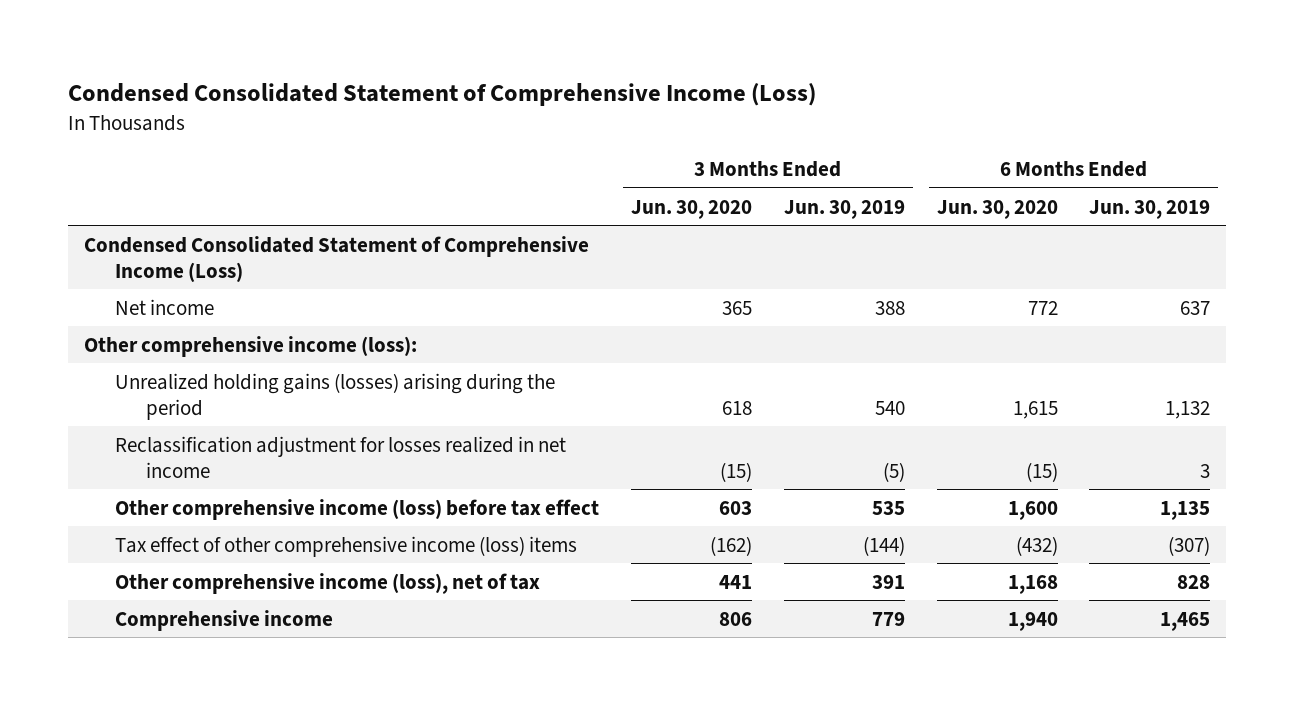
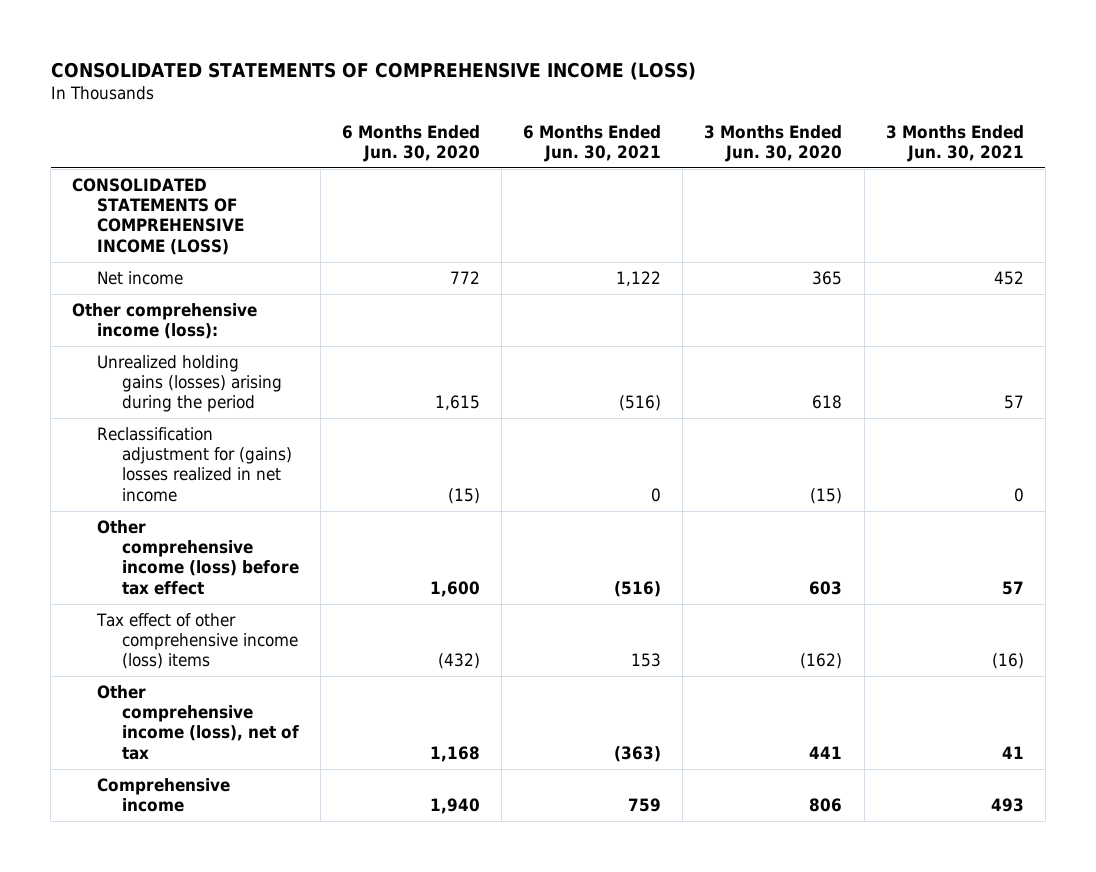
- Condensed Consolidated Statement of Comprehensive Income (Loss)
+ CONSOLIDATED STATEMENTS OF COMPREHENSIVE INCOME (LOSS)
- | 3 Months Ended Jun. 30, 2020 | 3 Months Ended Jun. 30, 2019 | 6 Months Ended Jun. 30, 2020 | 6 Months Ended Jun. 30, 2019
+ | 6 Months Ended Jun. 30, 2020 | 6 Months Ended Jun. 30, 2021 | 3 Months Ended Jun. 30, 2020 | 3 Months Ended Jun. 30, 2021
- Condensed Consolidated Statement of Comprehensive Income (Loss)
+ CONSOLIDATED STATEMENTS OF COMPREHENSIVE INCOME (LOSS)
- Reclassification adjustment for losses realized in net income | (15) | (5) | (15) | 3
+ Reclassification adjustment for (gains) losses realized in net income | (15) | 0 | (15) | 0

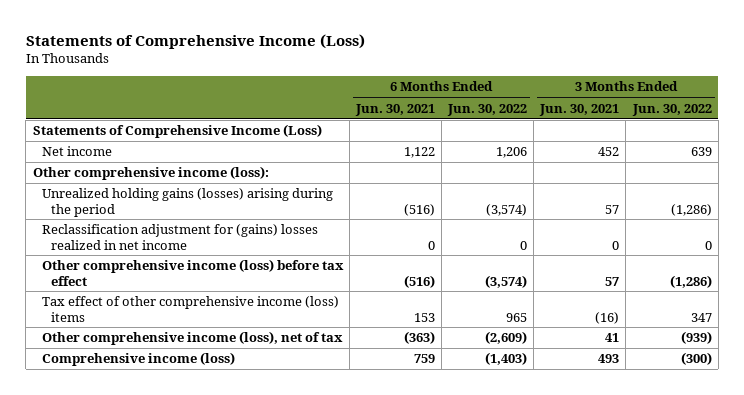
- CONSOLIDATED STATEMENTS OF COMPREHENSIVE INCOME (LOSS)
+ Statements of Comprehensive Income (Loss)
- | 6 Months Ended Jun. 30, 2020 | 6 Months Ended Jun. 30, 2021 | 3 Months Ended Jun. 30, 2020 | 3 Months Ended Jun. 30, 2021
+ | 6 Months Ended Jun. 30, 2021 | 6 Months Ended Jun. 30, 2022 | 3 Months Ended Jun. 30, 2021 | 3 Months Ended Jun. 30, 2022
- CONSOLIDATED STATEMENTS OF COMPREHENSIVE INCOME (LOSS)
+ Statements of Comprehensive Income (Loss)
- Comprehensive income | 1,940 | 759 | 806 | 493
+ Comprehensive income (loss) | 759 | (1,403) | 493 | (300)

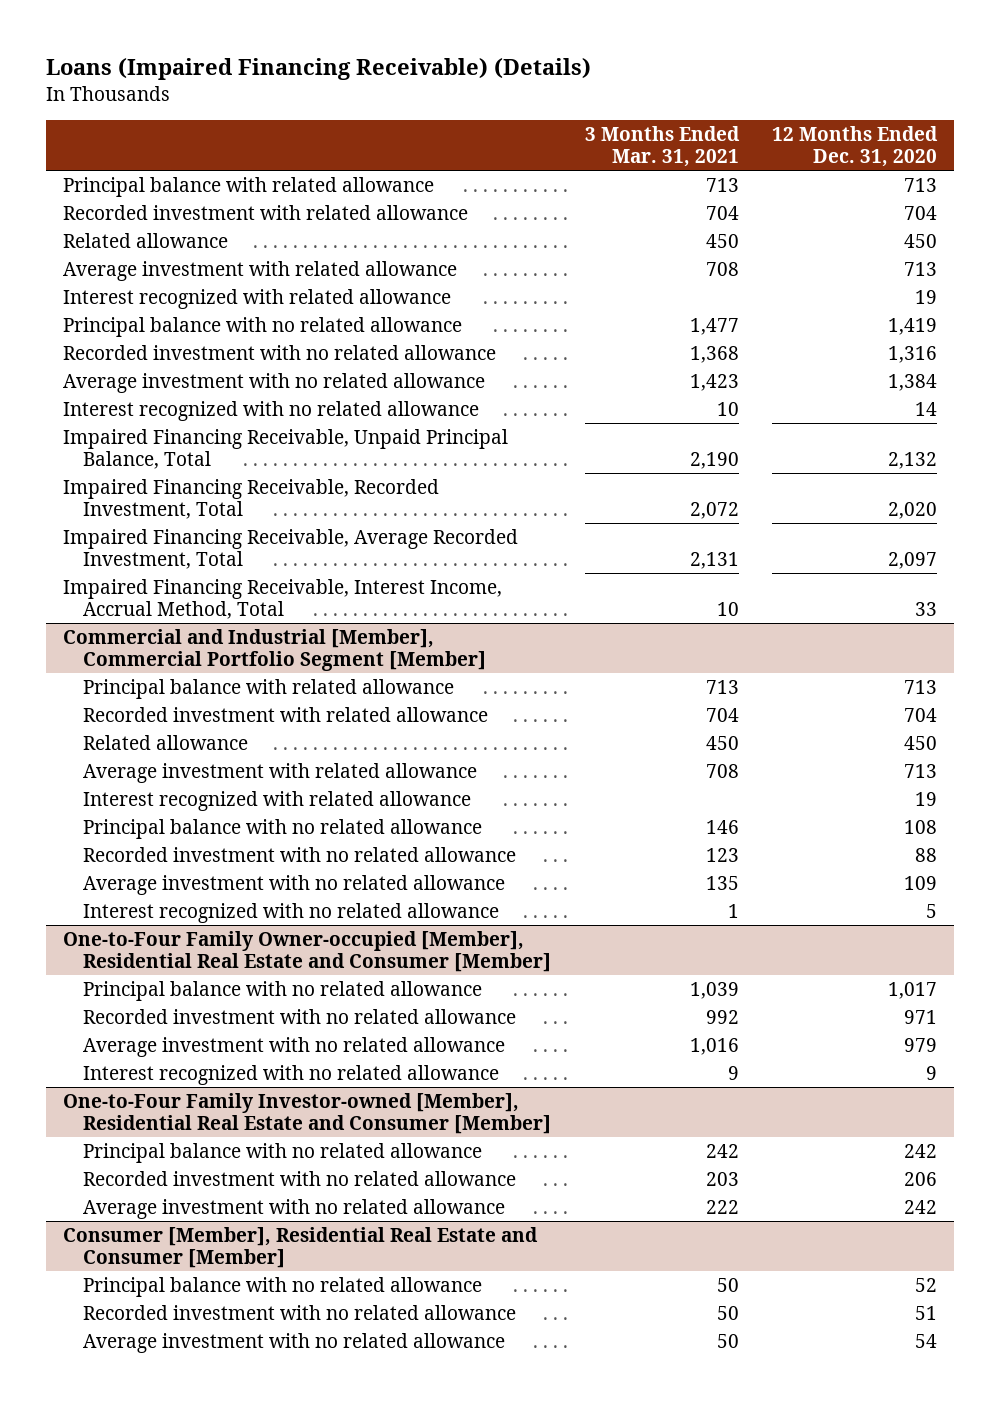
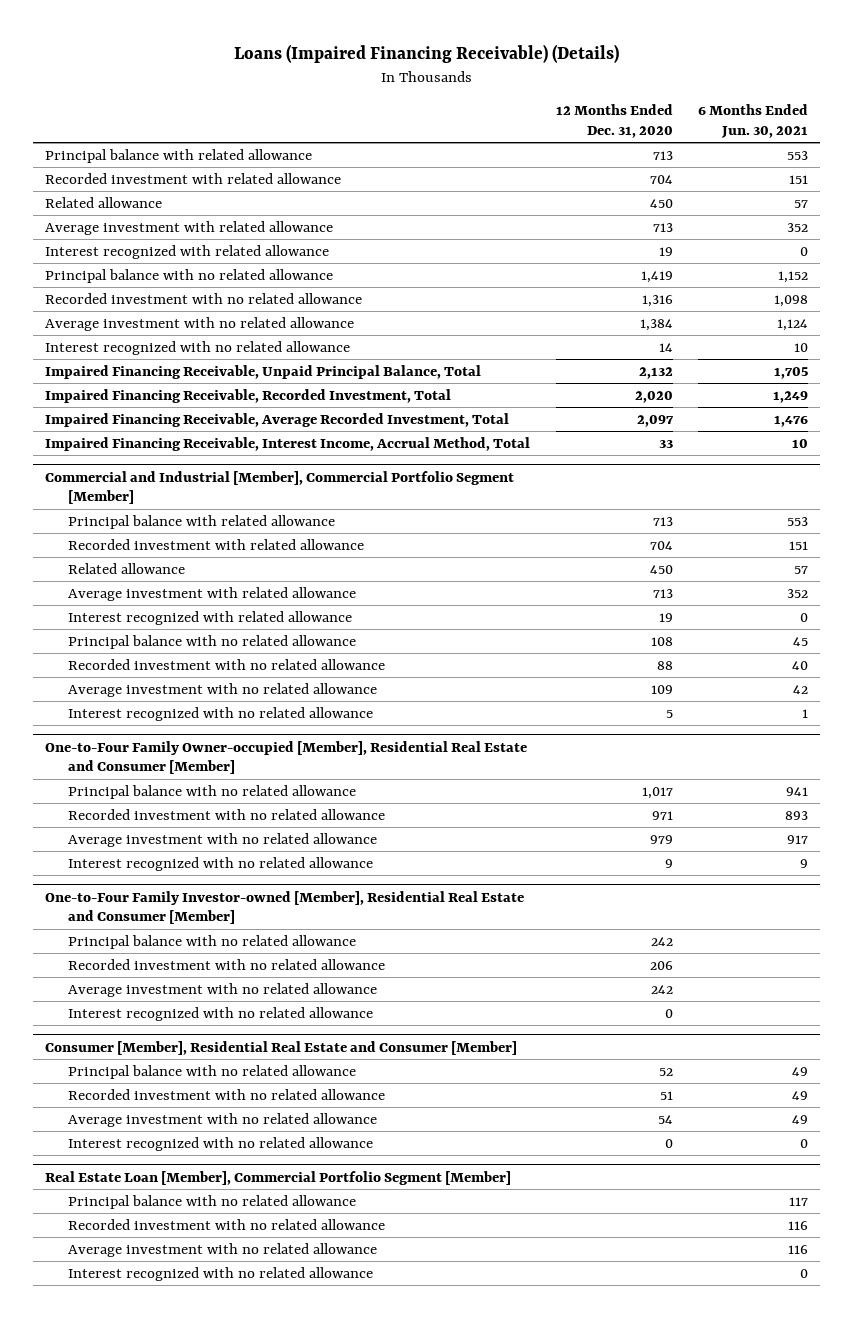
- | 3 Months Ended Mar. 31, 2021 | 12 Months Ended Dec. 31, 2020
+ | 12 Months Ended Dec. 31, 2020 | 6 Months Ended Jun. 30, 2021
@ One-to-Four Family Investor-owned [Member], Residential Real Estate and Consumer [Member]
+ Interest recognized with no related allowance | 0 |
@ Consumer [Member], Residential Real Estate and Consumer [Member]
+ Interest recognized with no related allowance | 0 | 0
+ Real Estate Loan [Member], Commercial Portfolio Segment [Member]
+ Principal balance with no related allowance | | 117
+ Recorded investment with no related allowance | | 116
+ Average investment with no related allowance | | 116
+ Interest recognized with no related allowance | | 0

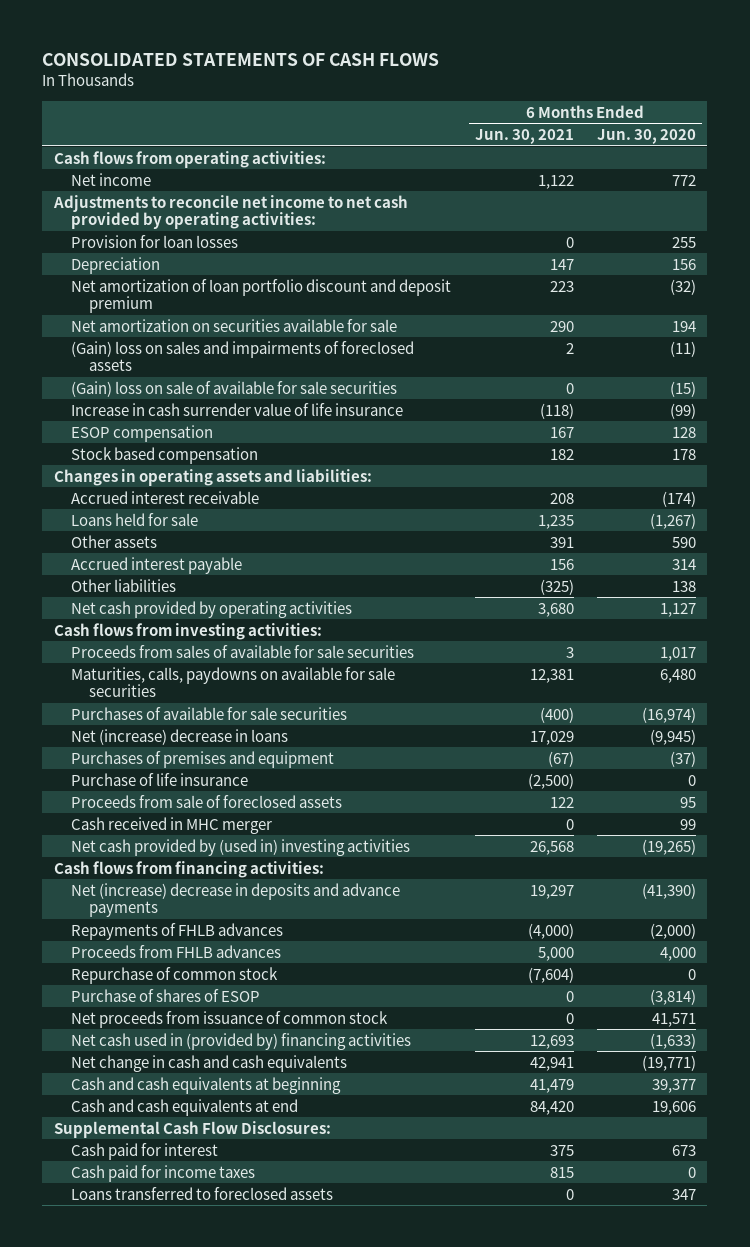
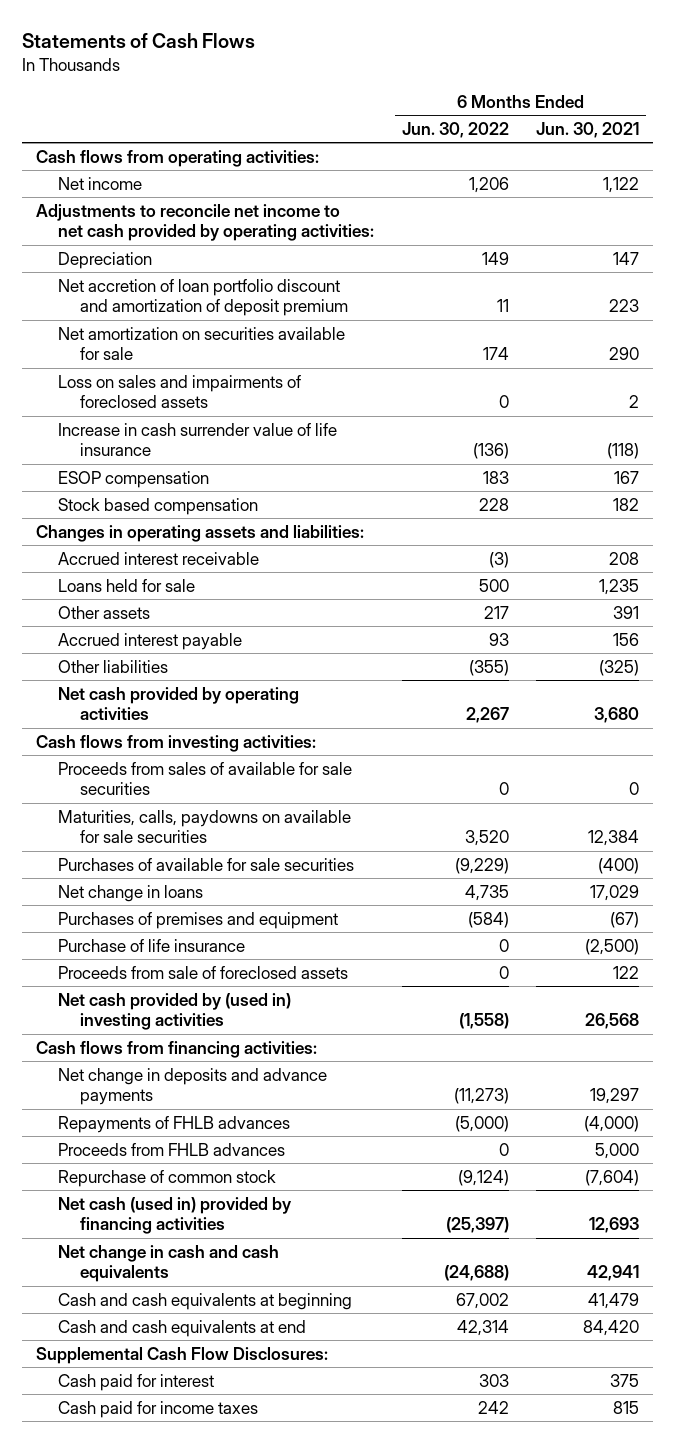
- CONSOLIDATED STATEMENTS OF CASH FLOWS
+ Statements of Cash Flows
- | 6 Months Ended Jun. 30, 2021 | 6 Months Ended Jun. 30, 2020
+ | 6 Months Ended Jun. 30, 2022 | 6 Months Ended Jun. 30, 2021
- Provision for loan losses | 0 | 255
- Net amortization of loan portfolio discount and deposit premium | 223 | (32)
+ Net accretion of loan portfolio discount and amortization of deposit premium | 11 | 223
- (Gain) loss on sales and impairments of foreclosed assets | 2 | (11)
- (Gain) loss on sale of available for sale securities | 0 | (15)
+ Loss on sales and impairments of foreclosed assets | 0 | 2
- Proceeds from sales of available for sale securities | 3 | 1,017
- Maturities, calls, paydowns on available for sale securities | 12,381 | 6,480
+ Proceeds from sales of available for sale securities | 0 | 0
+ Maturities, calls, paydowns on available for sale securities | 3,520 | 12,384
- Net (increase) decrease in loans | 17,029 | (9,945)
+ Net change in loans | 4,735 | 17,029
- Cash received in MHC merger | 0 | 99
- Net (increase) decrease in deposits and advance payments | 19,297 | (41,390)
+ Net change in deposits and advance payments | (11,273) | 19,297
- Purchase of shares of ESOP | 0 | (3,814)
- Net proceeds from issuance of common stock | 0 | 41,571
- Net cash used in (provided by) financing activities | 12,693 | (1,633)
+ Net cash (used in) provided by financing activities | (25,397) | 12,693
- Loans transferred to foreclosed assets | 0 | 347

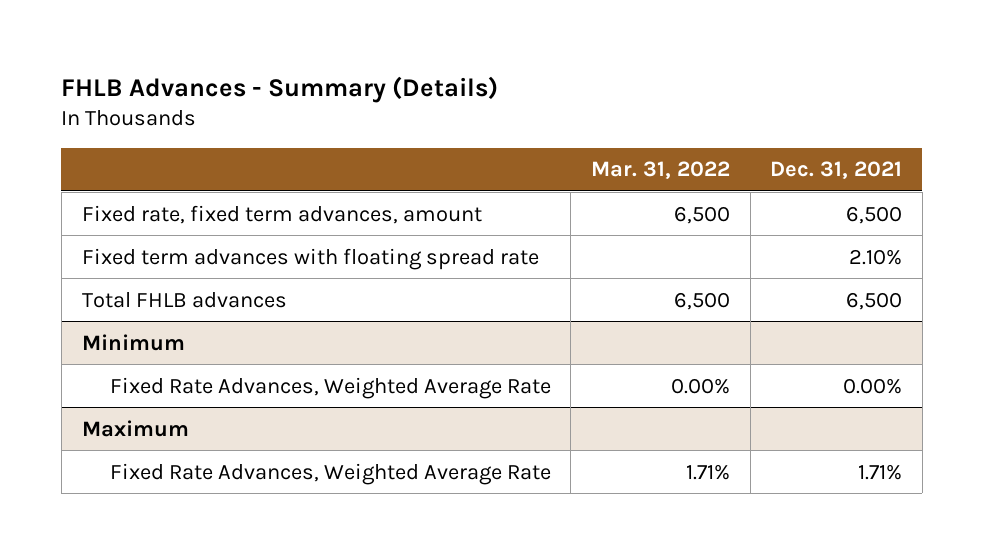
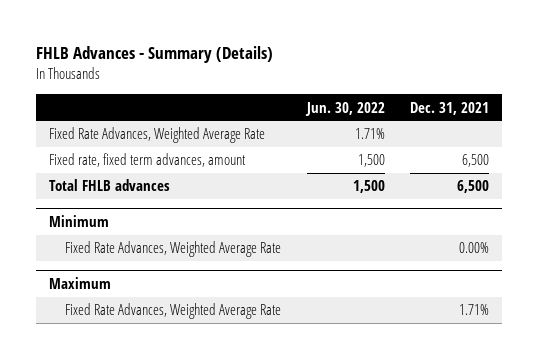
- | Mar. 31, 2022 | Dec. 31, 2021
+ | Jun. 30, 2022 | Dec. 31, 2021
+ Fixed Rate Advances, Weighted Average Rate | 1.71% |
- Fixed term advances with floating spread rate | | 2.10%

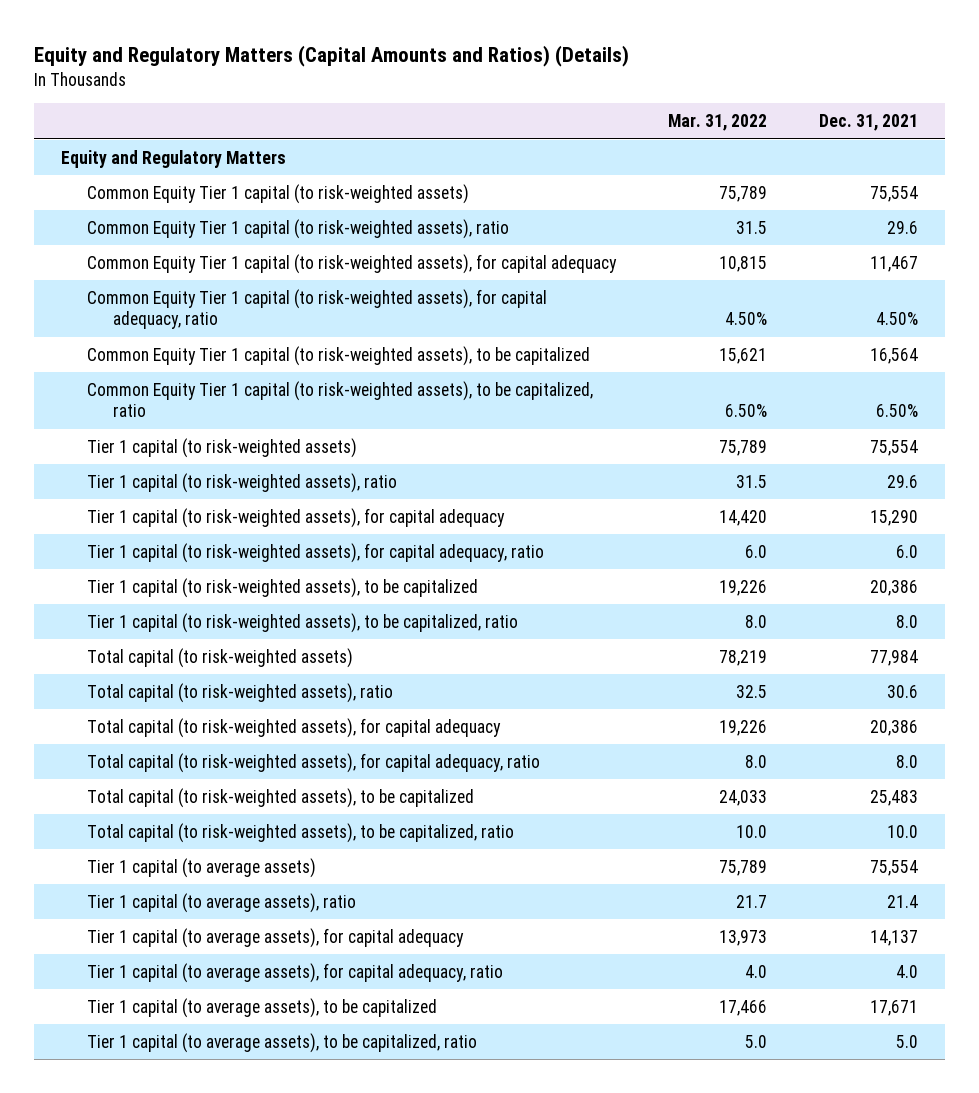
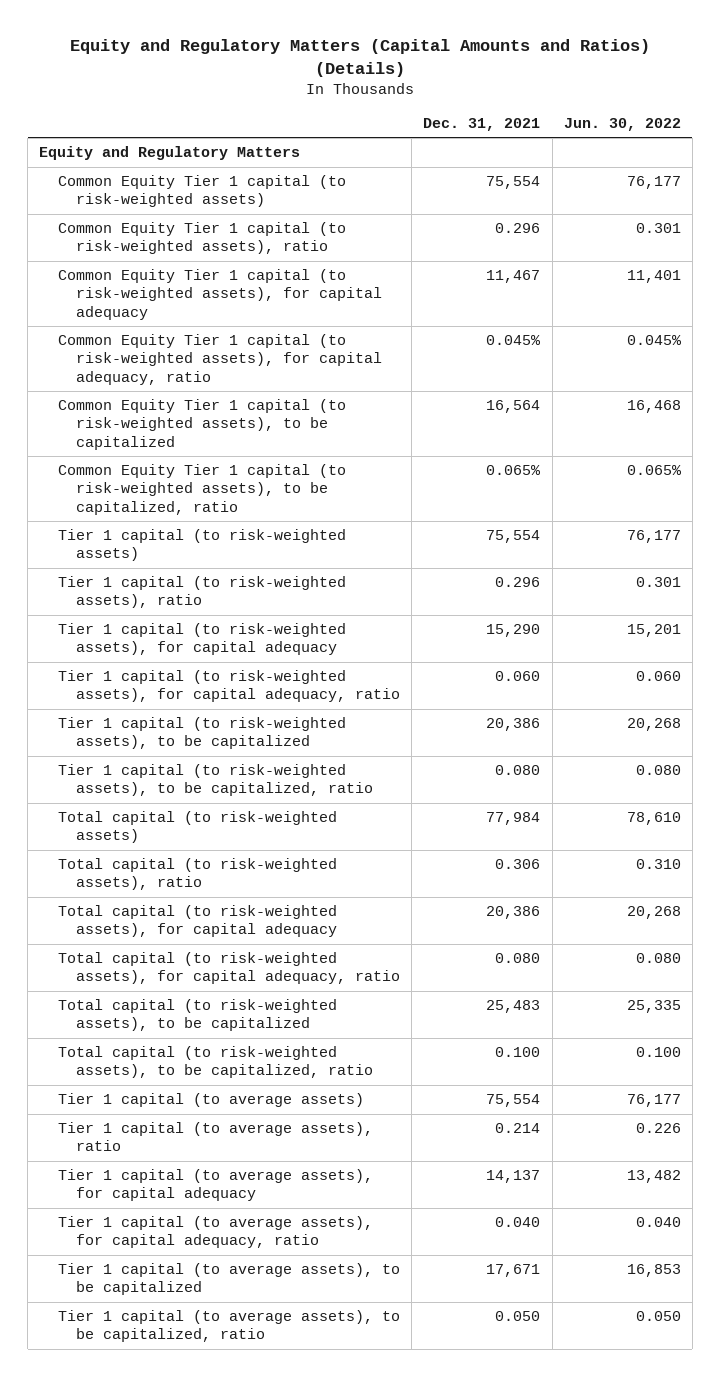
- | Mar. 31, 2022 | Dec. 31, 2021
+ | Dec. 31, 2021 | Jun. 30, 2022
- Common Equity Tier 1 capital (to risk-weighted assets), ratio | 31.5 | 29.6
+ Common Equity Tier 1 capital (to risk-weighted assets), ratio | 0.296 | 0.301
- Common Equity Tier 1 capital (to risk-weighted assets), for capital adequacy, ratio | 4.50% | 4.50%
+ Common Equity Tier 1 capital (to risk-weighted assets), for capital adequacy, ratio | 0.045% | 0.045%
- Common Equity Tier 1 capital (to risk-weighted assets), to be capitalized, ratio | 6.50% | 6.50%
+ Common Equity Tier 1 capital (to risk-weighted assets), to be capitalized, ratio | 0.065% | 0.065%
- Tier 1 capital (to risk-weighted assets), ratio | 31.5 | 29.6
+ Tier 1 capital (to risk-weighted assets), ratio | 0.296 | 0.301
- Tier 1 capital (to risk-weighted assets), for capital adequacy, ratio | 6.0 | 6.0
+ Tier 1 capital (to risk-weighted assets), for capital adequacy, ratio | 0.060 | 0.060
- Tier 1 capital (to risk-weighted assets), to be capitalized, ratio | 8.0 | 8.0
+ Tier 1 capital (to risk-weighted assets), to be capitalized, ratio | 0.080 | 0.080
- Total capital (to risk-weighted assets), ratio | 32.5 | 30.6
+ Total capital (to risk-weighted assets), ratio | 0.306 | 0.310
- Total capital (to risk-weighted assets), for capital adequacy, ratio | 8.0 | 8.0
+ Total capital (to risk-weighted assets), for capital adequacy, ratio | 0.080 | 0.080
- Total capital (to risk-weighted assets), to be capitalized, ratio | 10.0 | 10.0
+ Total capital (to risk-weighted assets), to be capitalized, ratio | 0.100 | 0.100
- Tier 1 capital (to average assets), ratio | 21.7 | 21.4
+ Tier 1 capital (to average assets), ratio | 0.214 | 0.226
- Tier 1 capital (to average assets), for capital adequacy, ratio | 4.0 | 4.0
+ Tier 1 capital (to average assets), for capital adequacy, ratio | 0.040 | 0.040
- Tier 1 capital (to average assets), to be capitalized, ratio | 5.0 | 5.0
+ Tier 1 capital (to average assets), to be capitalized, ratio | 0.050 | 0.050

